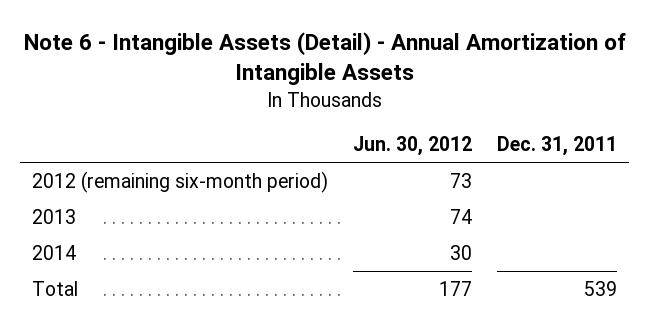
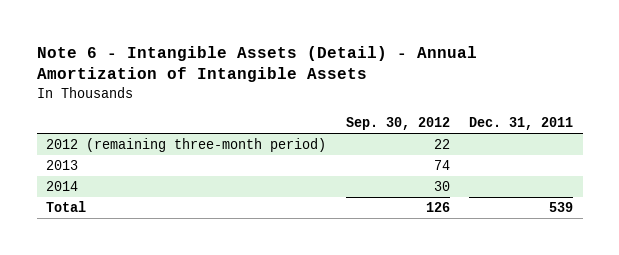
- | Jun. 30, 2012 | Dec. 31, 2011
+ | Sep. 30, 2012 | Dec. 31, 2011
- 2012 (remaining six-month period) | 73 |
+ 2012 (remaining three-month period) | 22 |

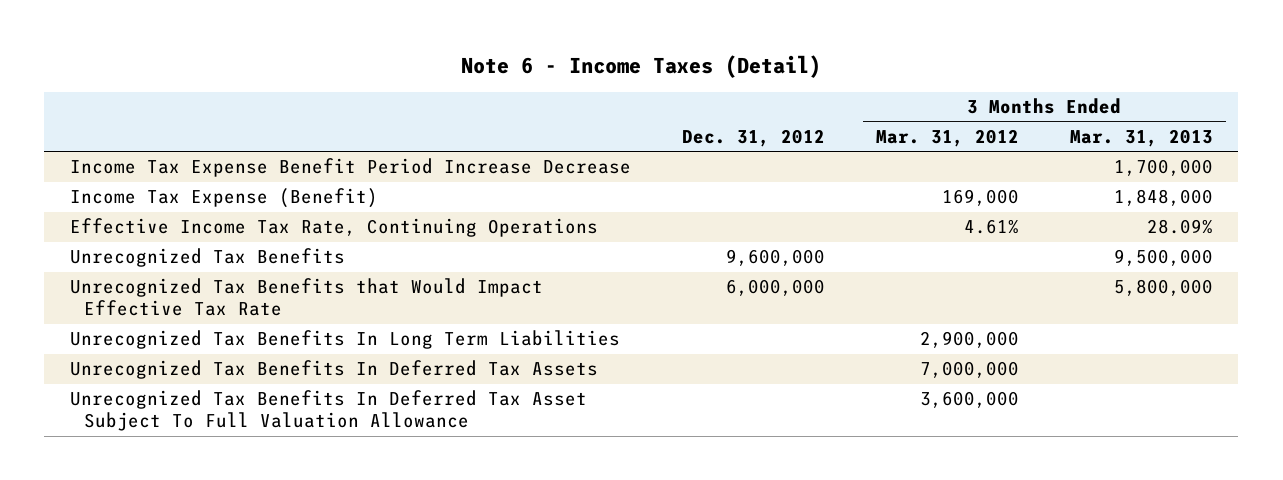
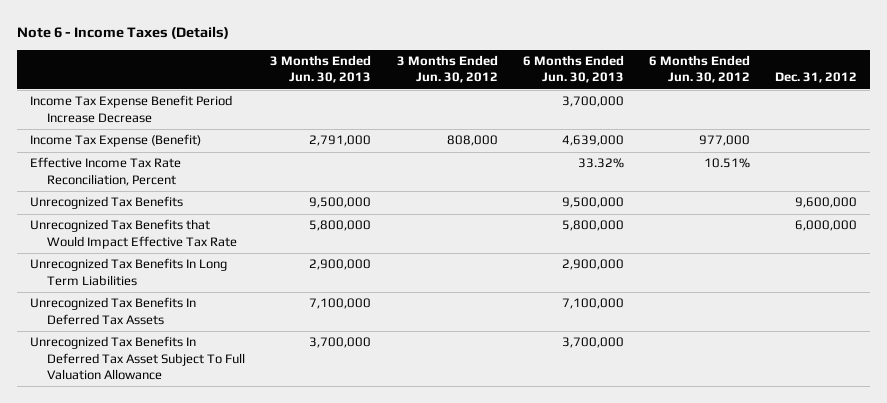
- Note 6 - Income Taxes (Detail)
+ Note 6 - Income Taxes (Details)
- | Dec. 31, 2012 | 3 Months Ended Mar. 31, 2012 | 3 Months Ended Mar. 31, 2013
+ | 3 Months Ended Jun. 30, 2013 | 3 Months Ended Jun. 30, 2012 | 6 Months Ended Jun. 30, 2013 | 6 Months Ended Jun. 30, 2012 | Dec. 31, 2012
- Effective Income Tax Rate, Continuing Operations | | 4.61% | 28.09%
+ Effective Income Tax Rate Reconciliation, Percent | | | 33.32% | 10.51% |

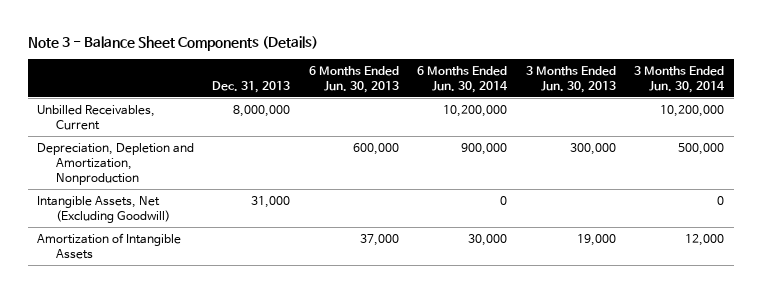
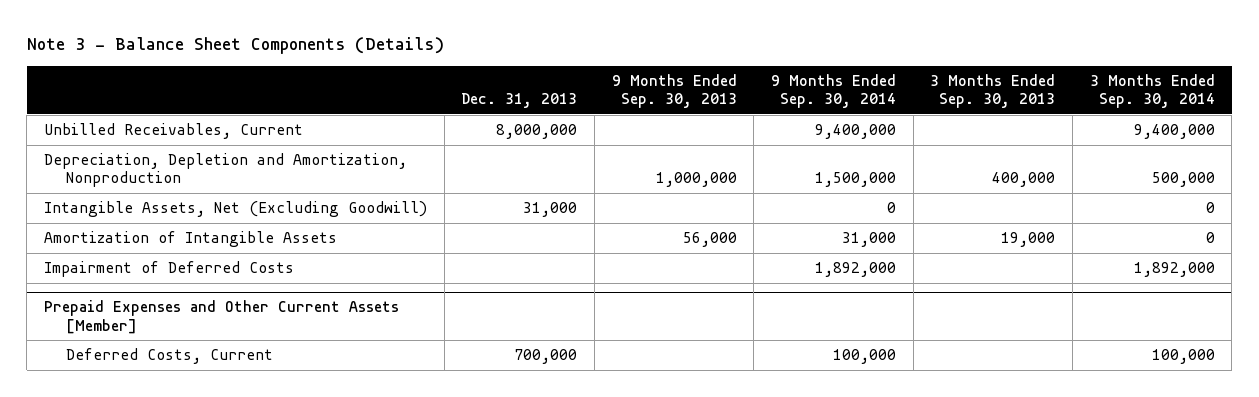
- | Dec. 31, 2013 | 6 Months Ended Jun. 30, 2013 | 6 Months Ended Jun. 30, 2014 | 3 Months Ended Jun. 30, 2013 | 3 Months Ended Jun. 30, 2014
+ | Dec. 31, 2013 | 9 Months Ended Sep. 30, 2013 | 9 Months Ended Sep. 30, 2014 | 3 Months Ended Sep. 30, 2013 | 3 Months Ended Sep. 30, 2014
+ Impairment of Deferred Costs | | | 1,892,000 | | 1,892,000
+ Prepaid Expenses and Other Current Assets [Member]
+ Deferred Costs, Current | 700,000 | | 100,000 | | 100,000

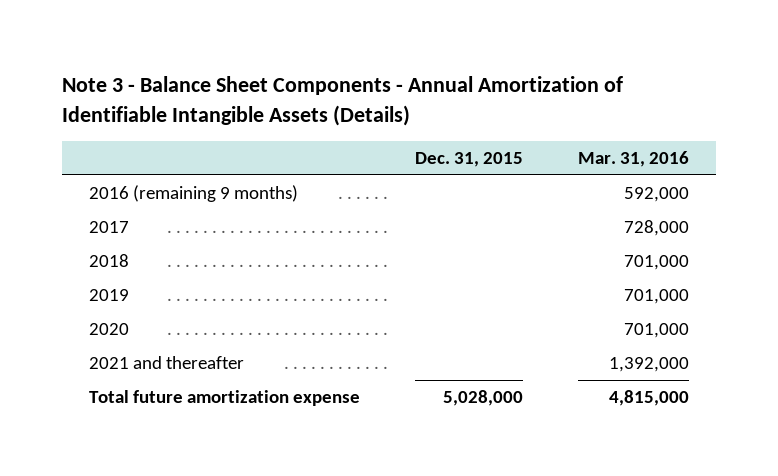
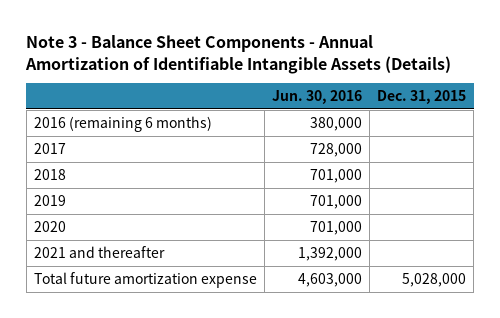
- | Dec. 31, 2015 | Mar. 31, 2016
+ | Jun. 30, 2016 | Dec. 31, 2015
- 2016 (remaining 9 months) | | 592,000
+ 2016 (remaining 6 months) | 380,000 |

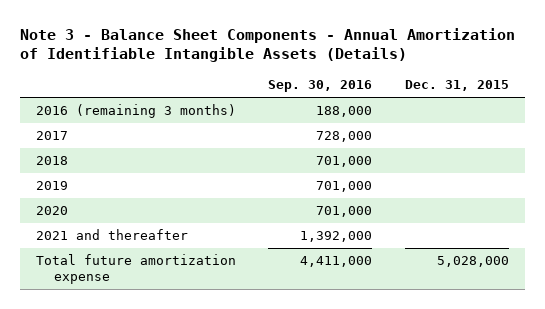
- | Jun. 30, 2016 | Dec. 31, 2015
+ | Sep. 30, 2016 | Dec. 31, 2015
- 2016 (remaining 6 months) | 380,000 |
+ 2016 (remaining 3 months) | 188,000 |

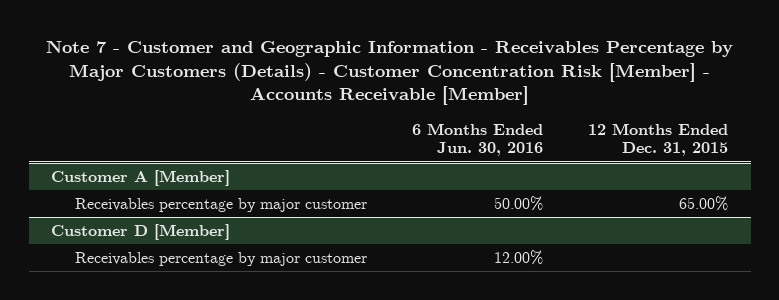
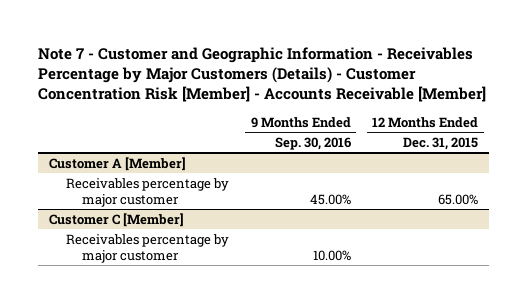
- | 6 Months Ended Jun. 30, 2016 | 12 Months Ended Dec. 31, 2015
+ | 9 Months Ended Sep. 30, 2016 | 12 Months Ended Dec. 31, 2015
- Customer D [Member]
+ Customer C [Member]

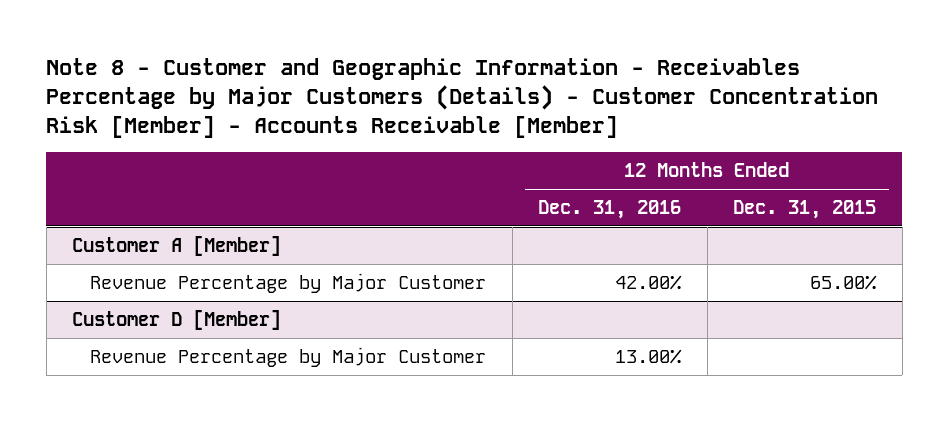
- Note 7 - Customer and Geographic Information - Receivables Percentage by Major Customers (Details) - Customer Concentration Risk [Member] - Accounts Receivable [Member]
+ Note 8 - Customer and Geographic Information - Receivables Percentage by Major Customers (Details) - Customer Concentration Risk [Member] - Accounts Receivable [Member]
- | 9 Months Ended Sep. 30, 2016 | 12 Months Ended Dec. 31, 2015
+ | 12 Months Ended Dec. 31, 2016 | 12 Months Ended Dec. 31, 2015
@ Customer A [Member]
- Receivables percentage by major customer | 45.00% | 65.00%
- Customer C [Member]
- Receivables percentage by major customer | 10.00% |
@ Customer A [Member]
+ Revenue Percentage by Major Customer | 42.00% | 65.00%
+ Customer D [Member]
+ Revenue Percentage by Major Customer | 13.00% |

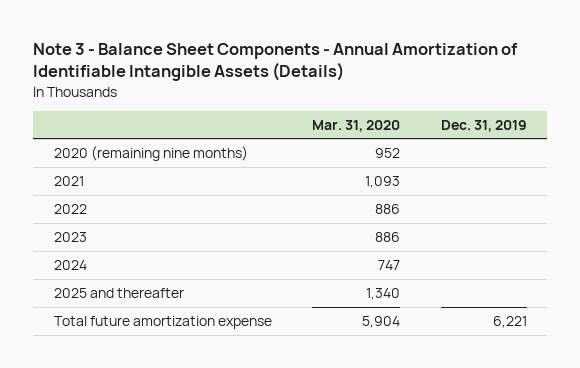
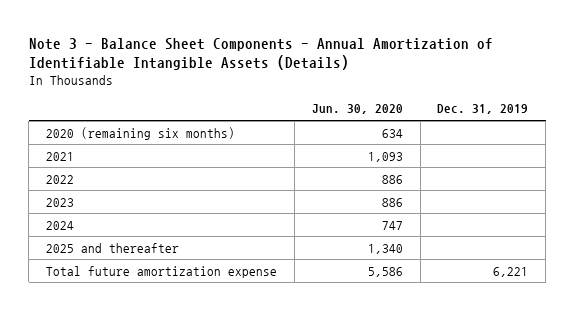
- | Mar. 31, 2020 | Dec. 31, 2019
+ | Jun. 30, 2020 | Dec. 31, 2019
- 2020 (remaining nine months) | 952 |
+ 2020 (remaining six months) | 634 |

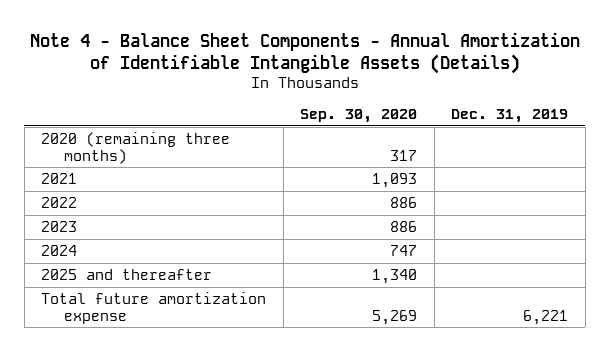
- Note 3 - Balance Sheet Components - Annual Amortization of Identifiable Intangible Assets (Details)
+ Note 4 - Balance Sheet Components - Annual Amortization of Identifiable Intangible Assets (Details)
- | Jun. 30, 2020 | Dec. 31, 2019
+ | Sep. 30, 2020 | Dec. 31, 2019
- 2020 (remaining six months) | 634 |
+ 2020 (remaining three months) | 317 |

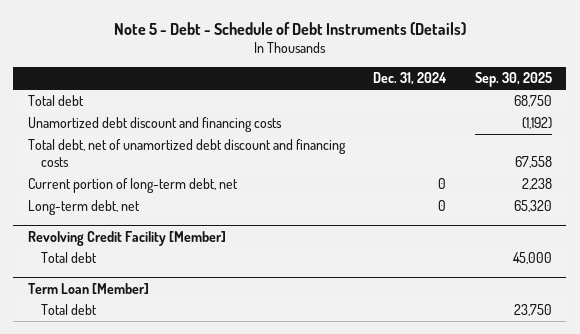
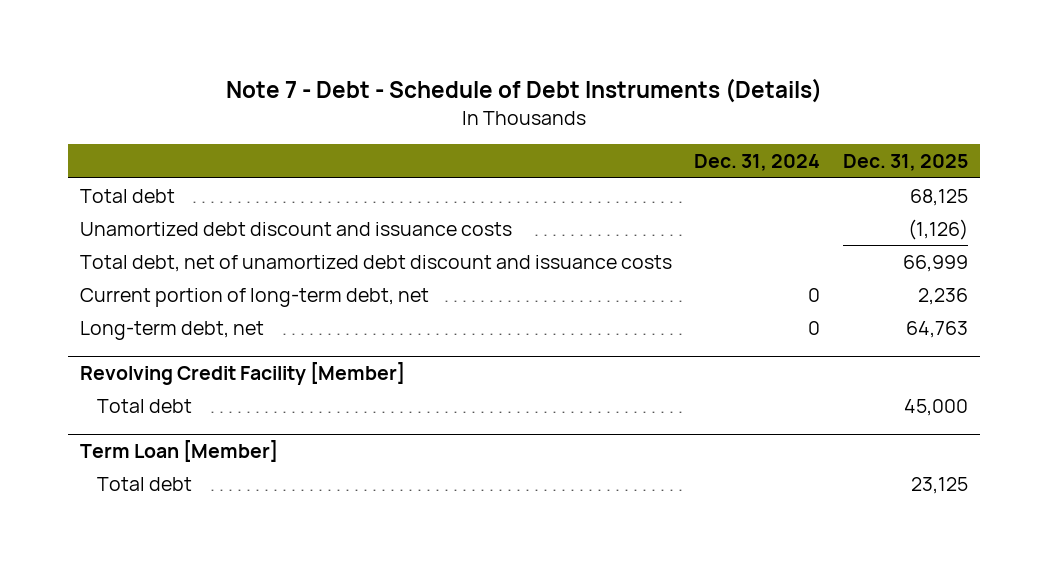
- Note 5 - Debt - Schedule of Debt Instruments (Details)
+ Note 7 - Debt - Schedule of Debt Instruments (Details)
- | Dec. 31, 2024 | Sep. 30, 2025
+ | Dec. 31, 2024 | Dec. 31, 2025
- Unamortized debt discount and financing costs | | (1,192)
- Total debt, net of unamortized debt discount and financing costs | | 67,558
+ Unamortized debt discount and issuance costs | | (1,126)
+ Total debt, net of unamortized debt discount and issuance costs | | 66,999

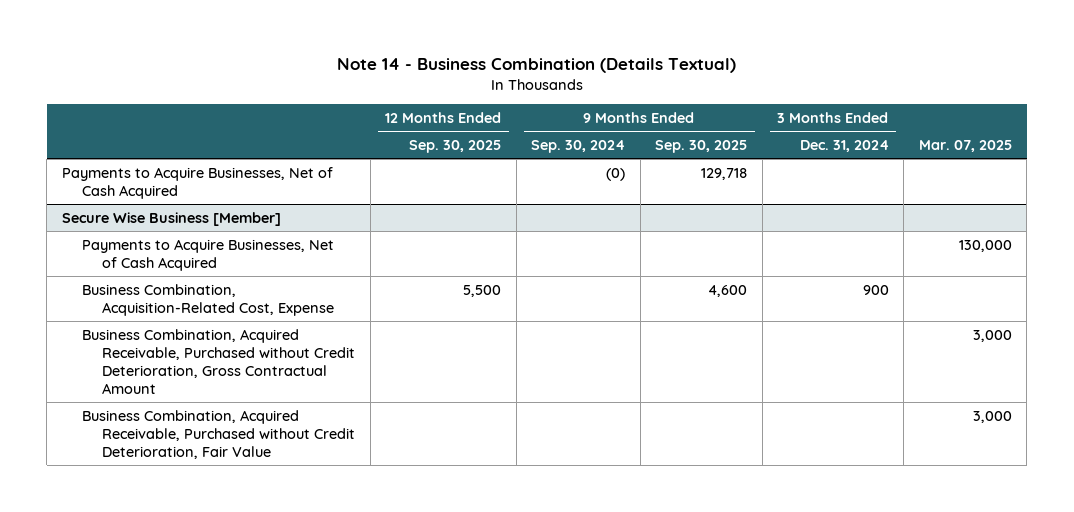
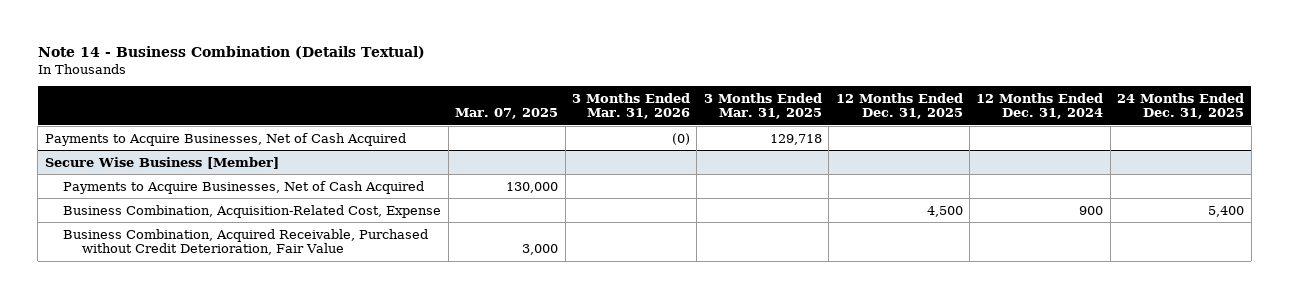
- | 12 Months Ended Sep. 30, 2025 | 9 Months Ended Sep. 30, 2024 | 9 Months Ended Sep. 30, 2025 | 3 Months Ended Dec. 31, 2024 | Mar. 07, 2025
+ | Mar. 07, 2025 | 3 Months Ended Mar. 31, 2026 | 3 Months Ended Mar. 31, 2025 | 12 Months Ended Dec. 31, 2025 | 12 Months Ended Dec. 31, 2024 | 24 Months Ended Dec. 31, 2025
@ Secure Wise Business [Member]
- Business Combination, Acquired Receivable, Purchased without Credit Deterioration, Gross Contractual Amount | | | | | 3,000

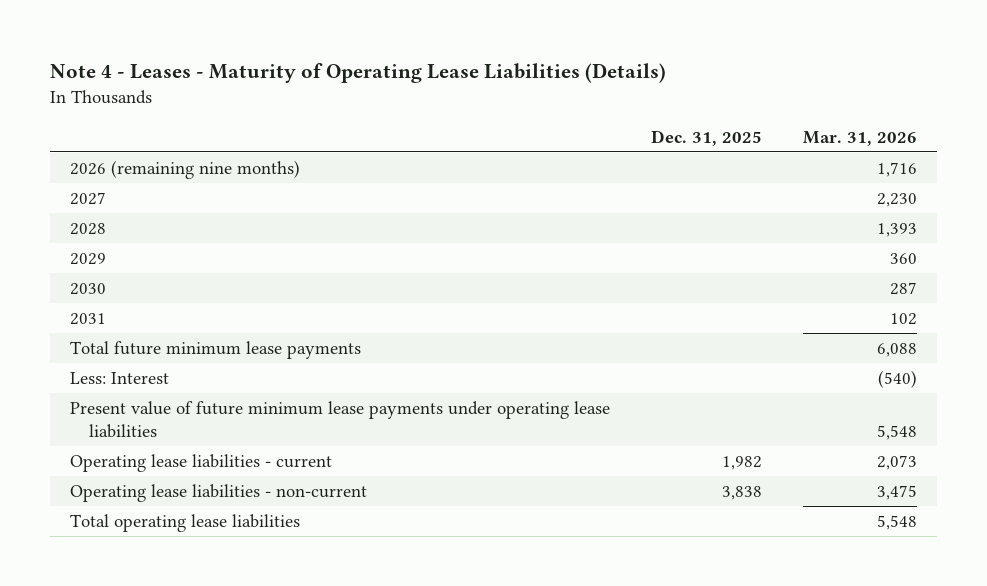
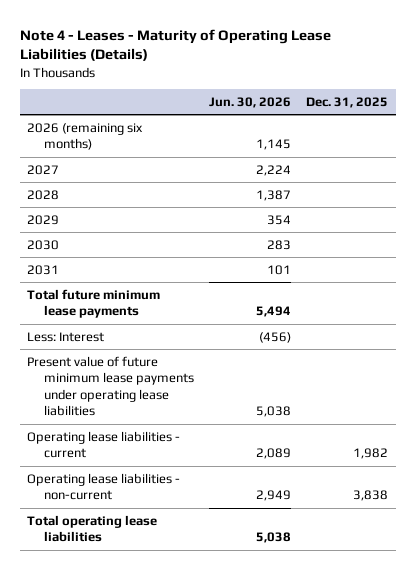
- | Dec. 31, 2025 | Mar. 31, 2026
+ | Jun. 30, 2026 | Dec. 31, 2025
- 2026 (remaining nine months) | | 1,716
+ 2026 (remaining six months) | 1,145 |

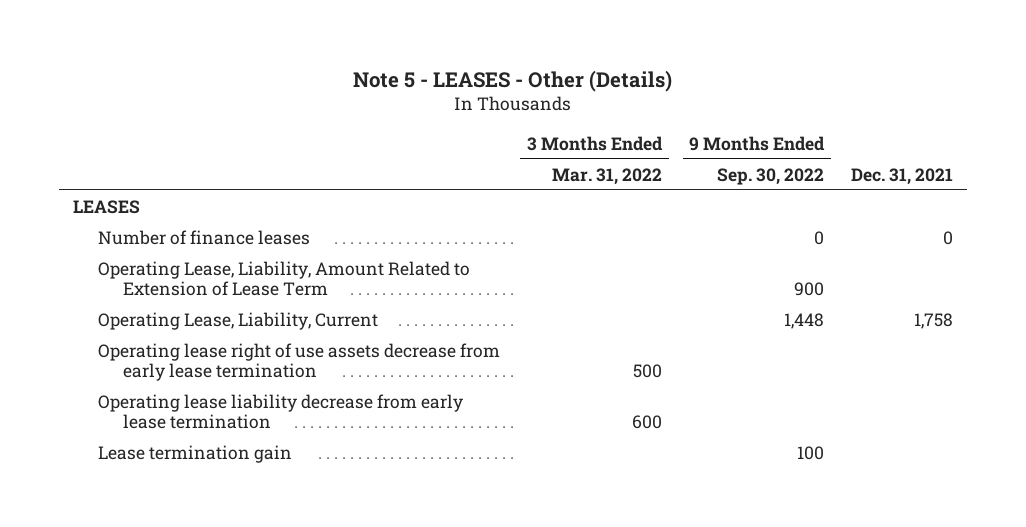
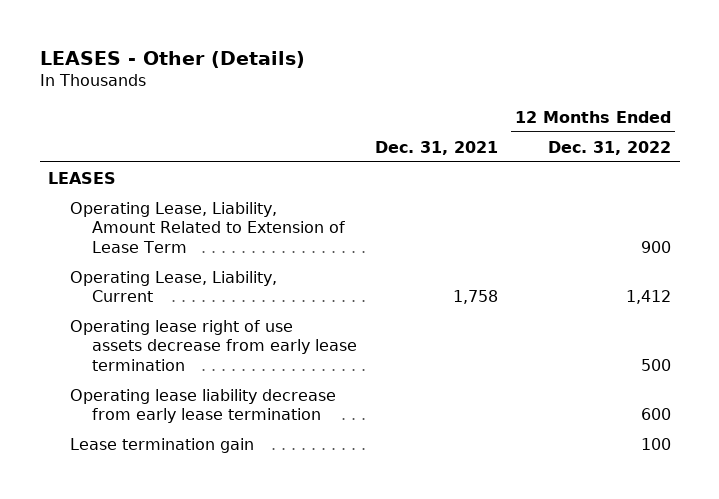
- Note 5 - LEASES - Other (Details)
+ LEASES - Other (Details)
- | 3 Months Ended Mar. 31, 2022 | 9 Months Ended Sep. 30, 2022 | Dec. 31, 2021
+ | Dec. 31, 2021 | 12 Months Ended Dec. 31, 2022
- Number of finance leases | | 0 | 0

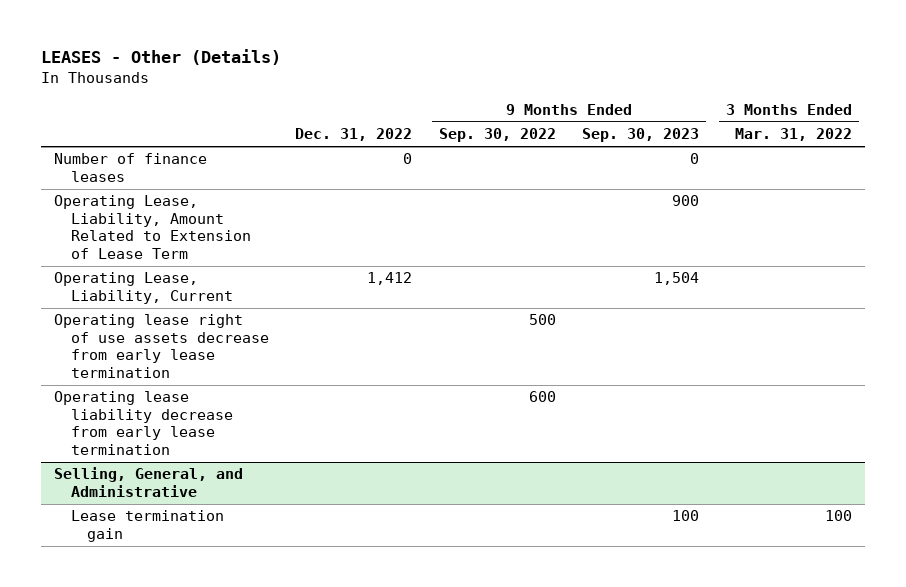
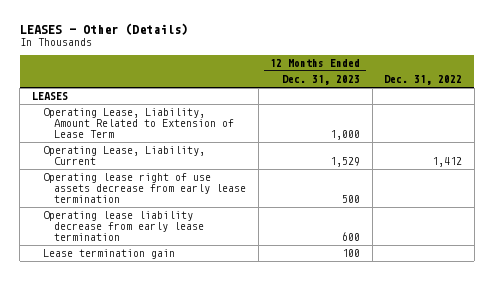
- | Dec. 31, 2022 | 9 Months Ended Sep. 30, 2022 | 9 Months Ended Sep. 30, 2023 | 3 Months Ended Mar. 31, 2022
+ | 12 Months Ended Dec. 31, 2023 | Dec. 31, 2022
- Number of finance leases | 0 | | 0 |
+ LEASES
- Selling, General, and Administrative
- Lease termination gain | | | 100 | 100
+ Lease termination gain | 100 |

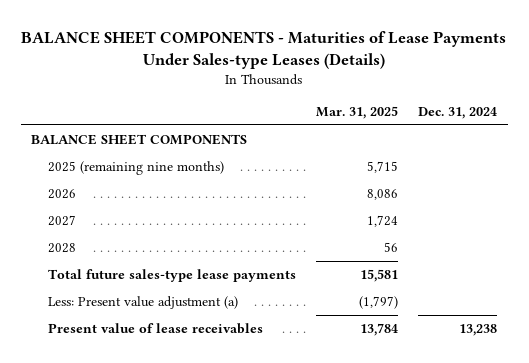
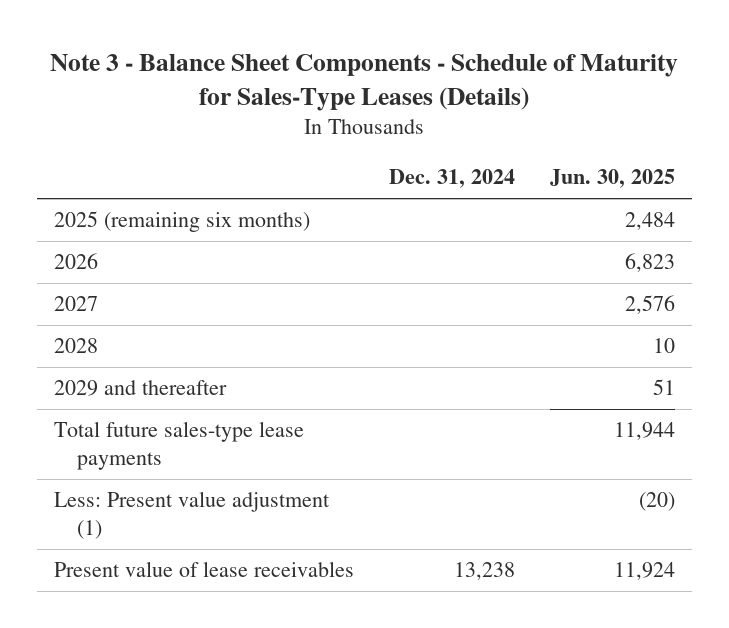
- BALANCE SHEET COMPONENTS - Maturities of Lease Payments Under Sales-type Leases (Details)
+ Note 3 - Balance Sheet Components - Schedule of Maturity for Sales-Type Leases (Details)
- | Mar. 31, 2025 | Dec. 31, 2024
+ | Dec. 31, 2024 | Jun. 30, 2025
- BALANCE SHEET COMPONENTS
- 2025 (remaining nine months) | 5,715 |
+ 2025 (remaining six months) | | 2,484
+ 2029 and thereafter | | 51
- Less: Present value adjustment (a) | (1,797) |
+ Less: Present value adjustment (1) | | (20)

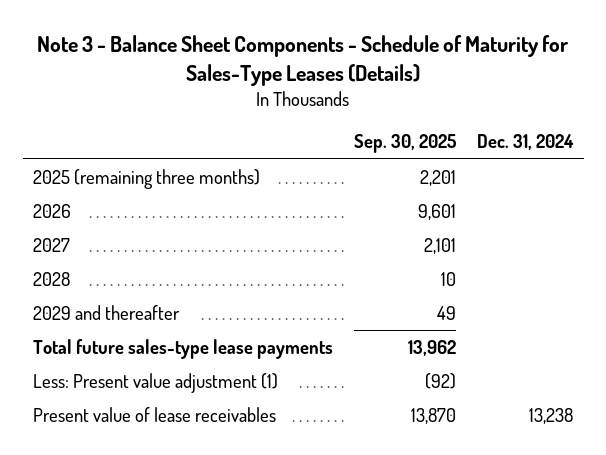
- | Dec. 31, 2024 | Jun. 30, 2025
+ | Sep. 30, 2025 | Dec. 31, 2024
- 2025 (remaining six months) | | 2,484
+ 2025 (remaining three months) | 2,201 |

